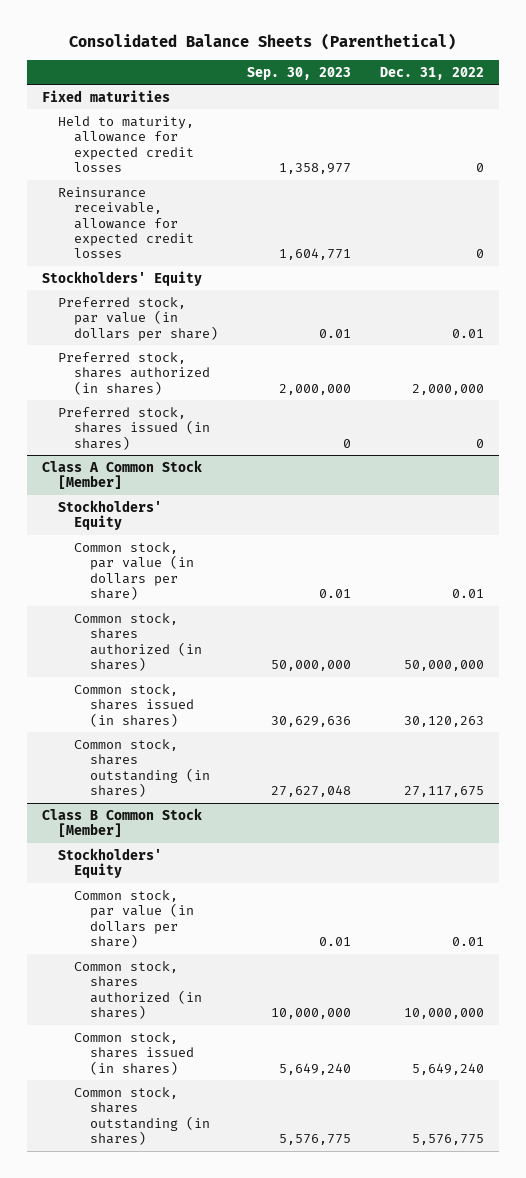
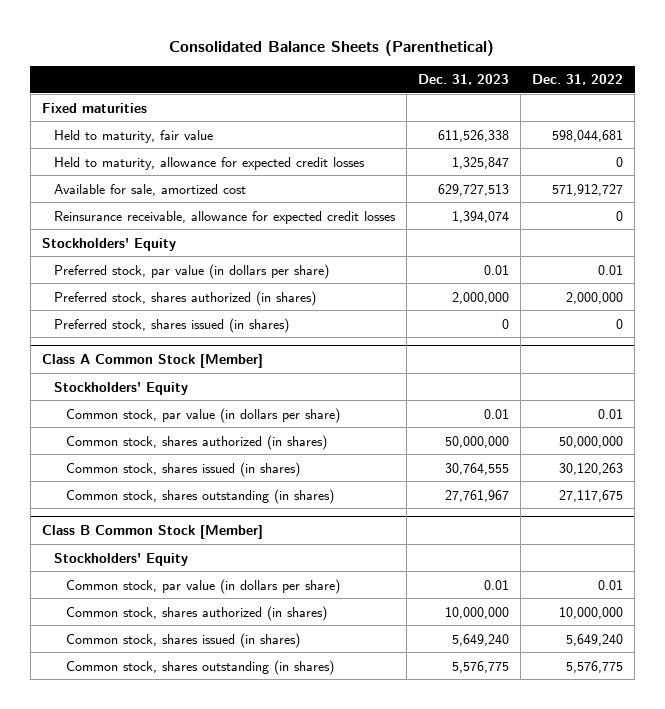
- | Sep. 30, 2023 | Dec. 31, 2022
+ | Dec. 31, 2023 | Dec. 31, 2022
+ Held to maturity, fair value | 611,526,338 | 598,044,681
+ Available for sale, amortized cost | 629,727,513 | 571,912,727

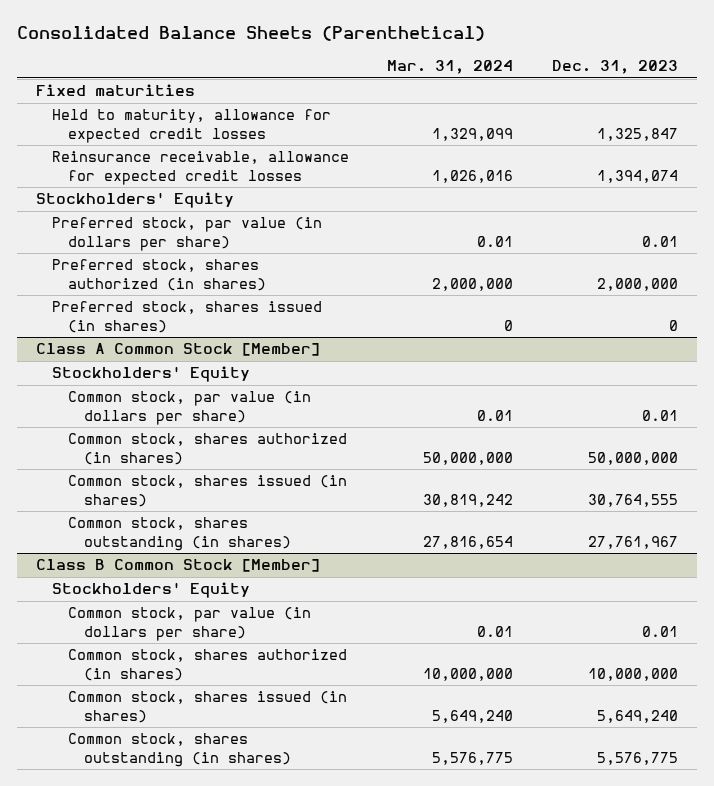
- | Dec. 31, 2023 | Dec. 31, 2022
+ | Mar. 31, 2024 | Dec. 31, 2023
- Held to maturity, fair value | 611,526,338 | 598,044,681
- Available for sale, amortized cost | 629,727,513 | 571,912,727

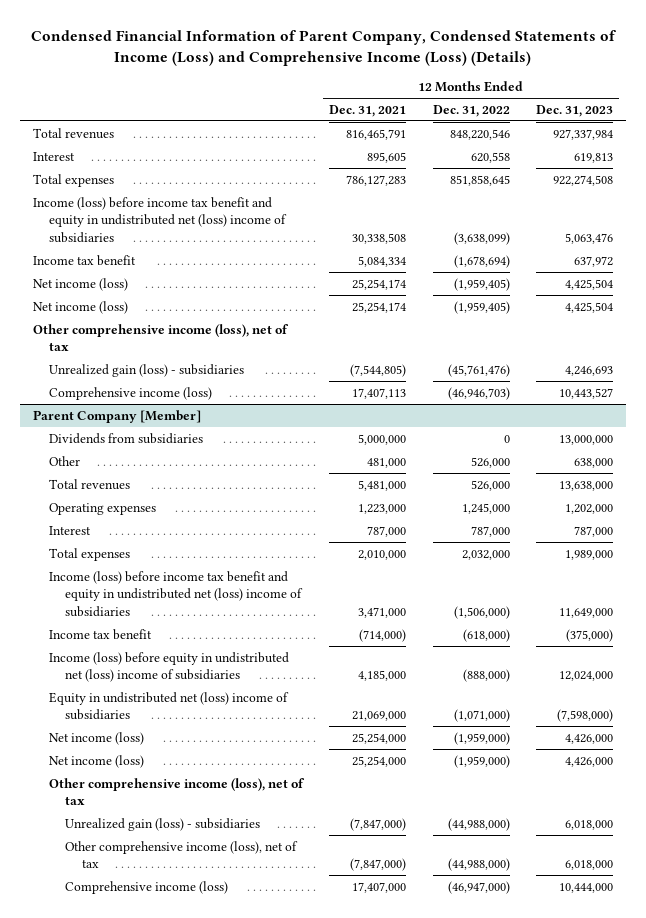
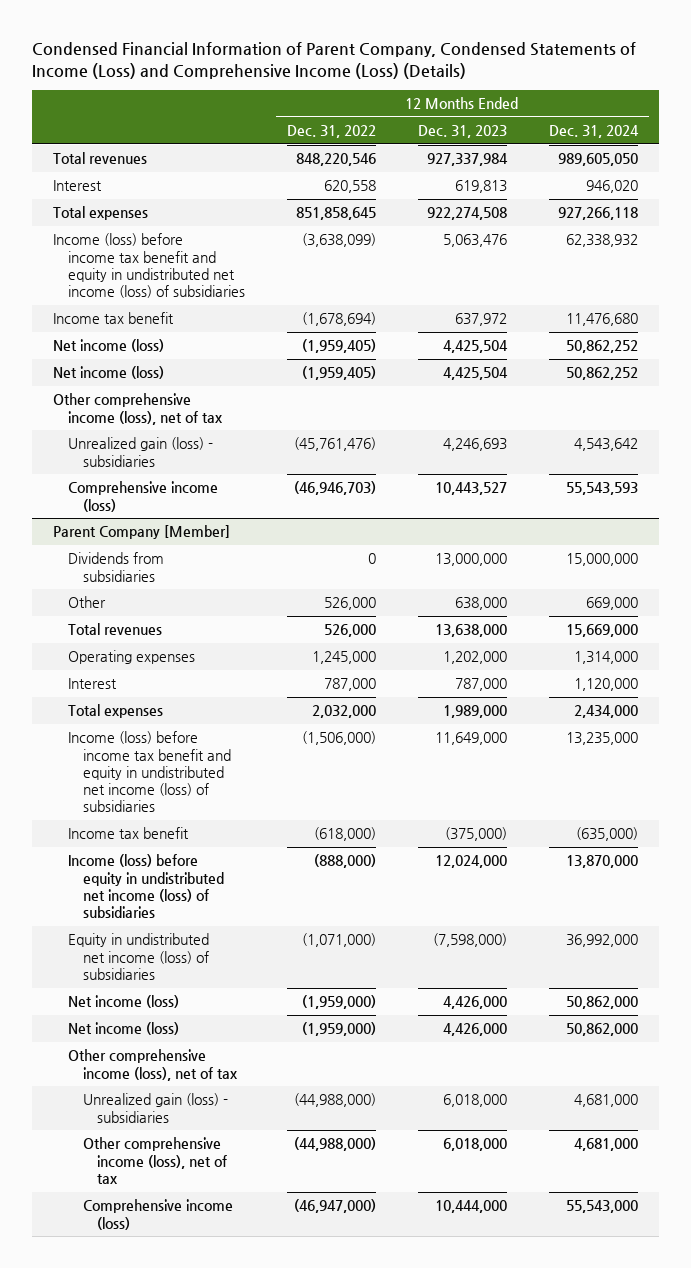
- | 12 Months Ended Dec. 31, 2021 | 12 Months Ended Dec. 31, 2022 | 12 Months Ended Dec. 31, 2023
+ | 12 Months Ended Dec. 31, 2022 | 12 Months Ended Dec. 31, 2023 | 12 Months Ended Dec. 31, 2024
- Income (loss) before income tax benefit and equity in undistributed net (loss) income of subsidiaries | 30,338,508 | (3,638,099) | 5,063,476
+ Income (loss) before income tax benefit and equity in undistributed net income (loss) of subsidiaries | (3,638,099) | 5,063,476 | 62,338,932
@ Parent Company [Member]
- Income (loss) before income tax benefit and equity in undistributed net (loss) income of subsidiaries | 3,471,000 | (1,506,000) | 11,649,000
+ Income (loss) before income tax benefit and equity in undistributed net income (loss) of subsidiaries | (1,506,000) | 11,649,000 | 13,235,000
- Income (loss) before equity in undistributed net (loss) income of subsidiaries | 4,185,000 | (888,000) | 12,024,000
- Equity in undistributed net (loss) income of subsidiaries | 21,069,000 | (1,071,000) | (7,598,000)
+ Income (loss) before equity in undistributed net income (loss) of subsidiaries | (888,000) | 12,024,000 | 13,870,000
+ Equity in undistributed net income (loss) of subsidiaries | (1,071,000) | (7,598,000) | 36,992,000

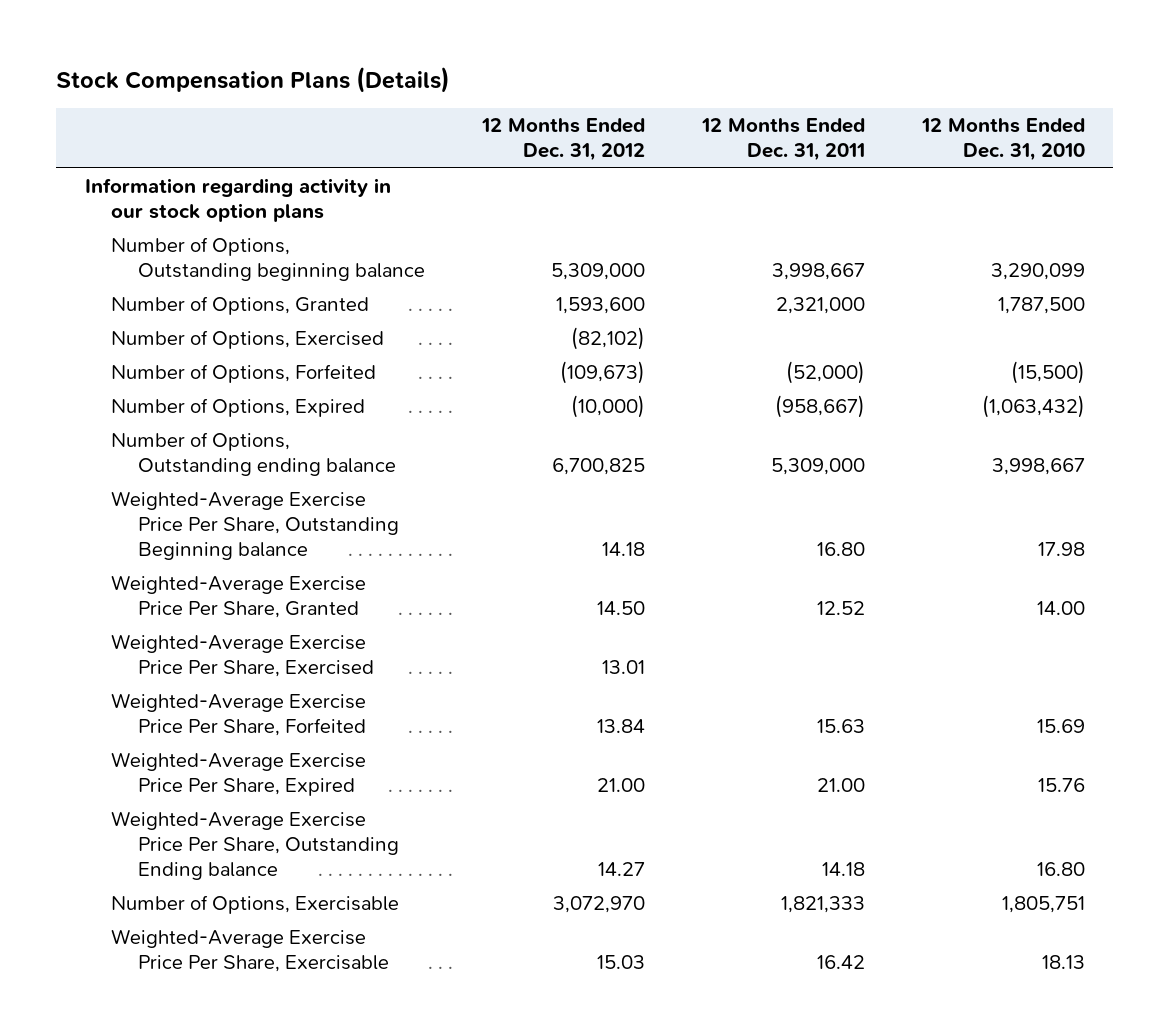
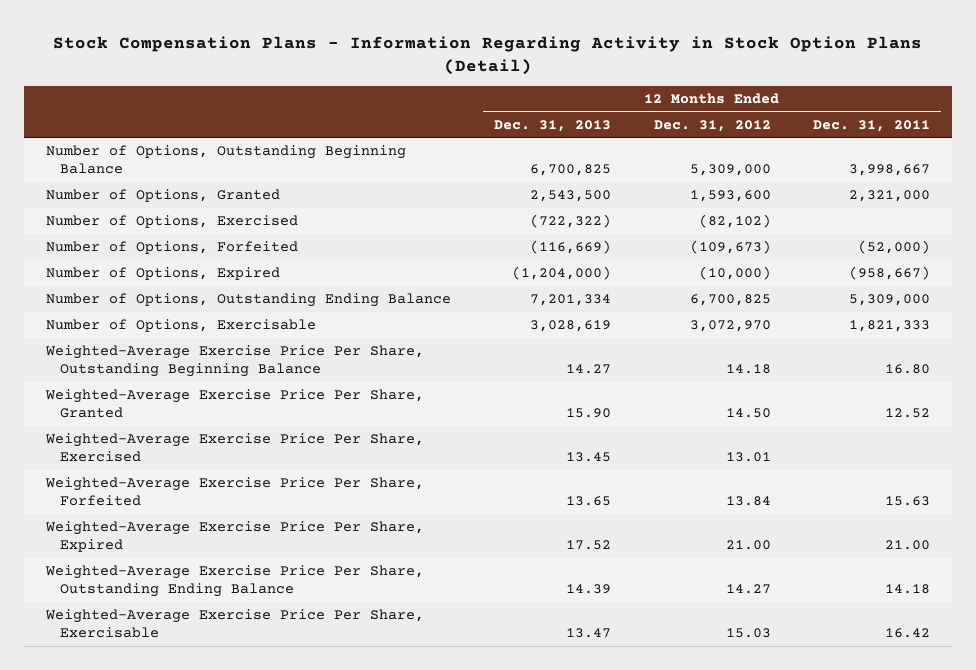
- Stock Compensation Plans (Details)
+ Stock Compensation Plans - Information Regarding Activity in Stock Option Plans (Detail)
- | 12 Months Ended Dec. 31, 2012 | 12 Months Ended Dec. 31, 2011 | 12 Months Ended Dec. 31, 2010
+ | 12 Months Ended Dec. 31, 2013 | 12 Months Ended Dec. 31, 2012 | 12 Months Ended Dec. 31, 2011
- Information regarding activity in our stock option plans
- Number of Options, Outstanding beginning balance | 5,309,000 | 3,998,667 | 3,290,099
+ Number of Options, Outstanding Beginning Balance | 6,700,825 | 5,309,000 | 3,998,667
- Number of Options, Outstanding ending balance | 6,700,825 | 5,309,000 | 3,998,667
- Weighted-Average Exercise Price Per Share, Outstanding Beginning balance | 14.18 | 16.80 | 17.98
+ Number of Options, Outstanding Ending Balance | 7,201,334 | 6,700,825 | 5,309,000
moved up: Number of Options, Exercisable | 3,028,619 | 3,072,970 | 1,821,333
+ Weighted-Average Exercise Price Per Share, Outstanding Beginning Balance | 14.27 | 14.18 | 16.80
- Weighted-Average Exercise Price Per Share, Outstanding Ending balance | 14.27 | 14.18 | 16.80
+ Weighted-Average Exercise Price Per Share, Outstanding Ending Balance | 14.39 | 14.27 | 14.18

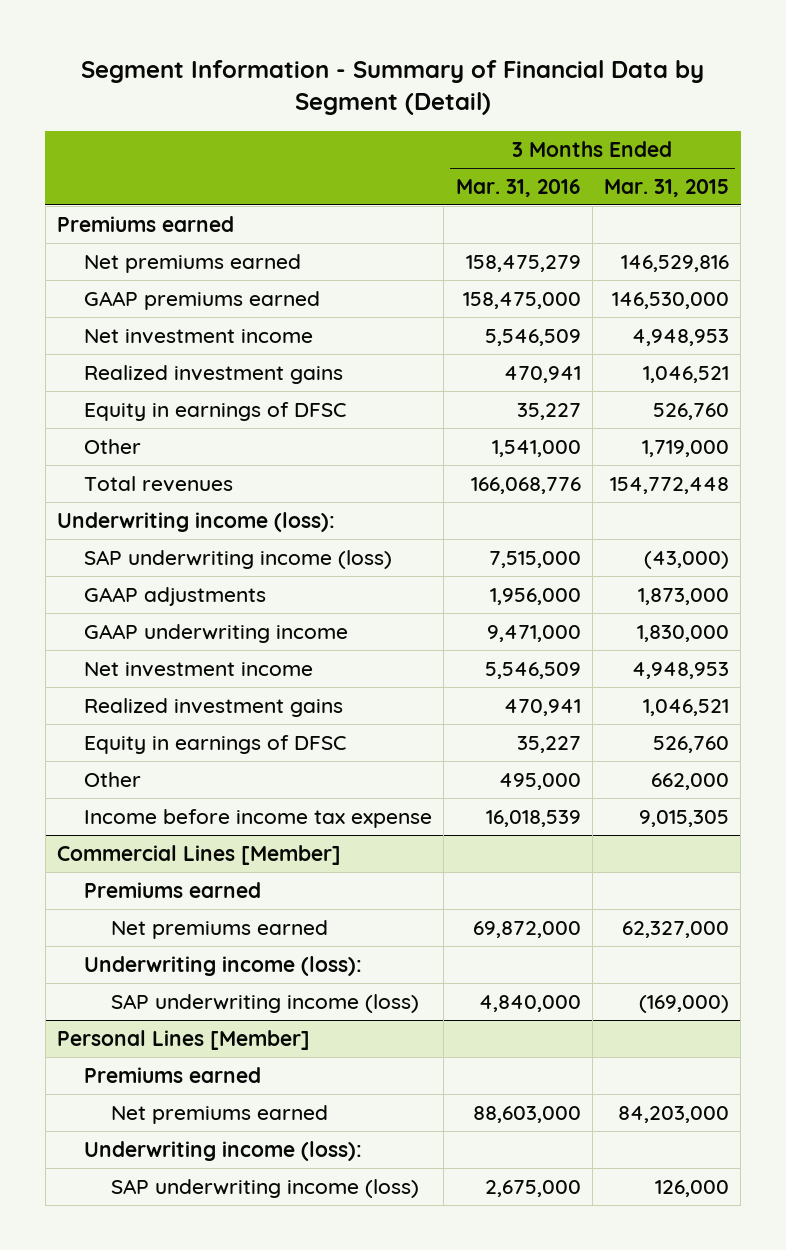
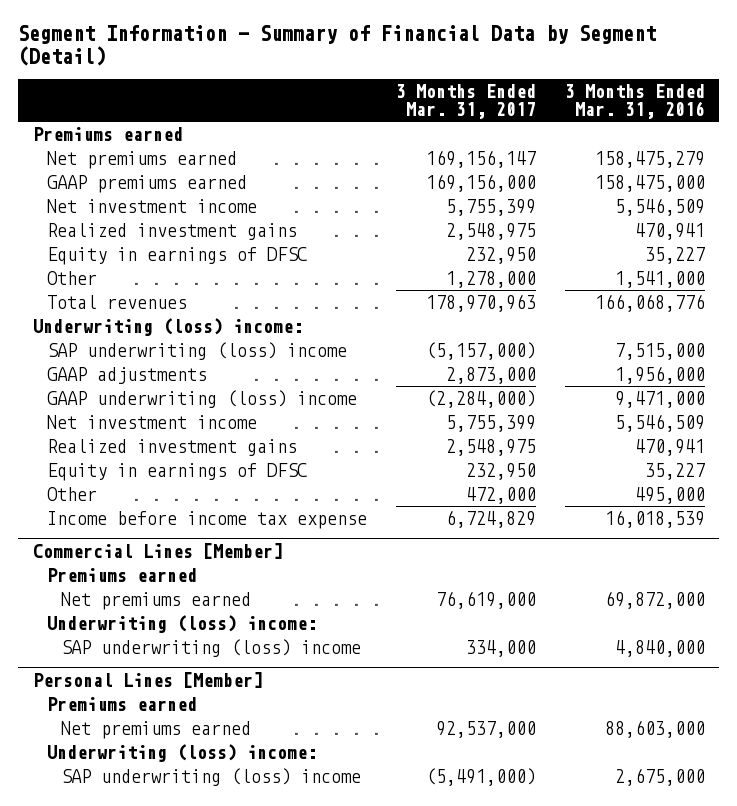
- | 3 Months Ended Mar. 31, 2016 | 3 Months Ended Mar. 31, 2015
+ | 3 Months Ended Mar. 31, 2017 | 3 Months Ended Mar. 31, 2016
- Underwriting income (loss):
- SAP underwriting income (loss) | 7,515,000 | (43,000)
+ Underwriting (loss) income:
+ SAP underwriting (loss) income | (5,157,000) | 7,515,000
- GAAP underwriting income | 9,471,000 | 1,830,000
+ GAAP underwriting (loss) income | (2,284,000) | 9,471,000
@ Commercial Lines [Member]
- Underwriting income (loss):
- SAP underwriting income (loss) | 4,840,000 | (169,000)
+ Underwriting (loss) income:
+ SAP underwriting (loss) income | 334,000 | 4,840,000
@ Personal Lines [Member]
- Underwriting income (loss):
- SAP underwriting income (loss) | 2,675,000 | 126,000
+ Underwriting (loss) income:
+ SAP underwriting (loss) income | (5,491,000) | 2,675,000

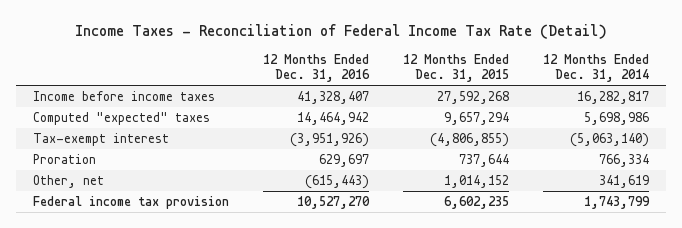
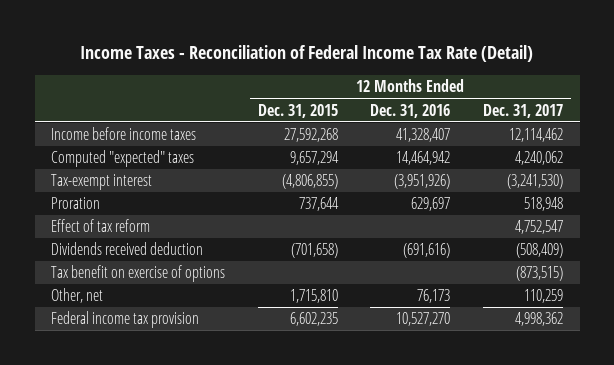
- | 12 Months Ended Dec. 31, 2016 | 12 Months Ended Dec. 31, 2015 | 12 Months Ended Dec. 31, 2014
+ | 12 Months Ended Dec. 31, 2015 | 12 Months Ended Dec. 31, 2016 | 12 Months Ended Dec. 31, 2017
- Other, net | (615,443) | 1,014,152 | 341,619
+ Effect of tax reform | | | 4,752,547
+ Dividends received deduction | (701,658) | (691,616) | (508,409)
+ Tax benefit on exercise of options | | | (873,515)
+ Other, net | 1,715,810 | 76,173 | 110,259

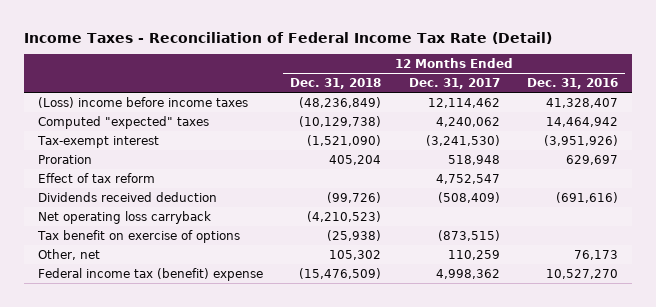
- | 12 Months Ended Dec. 31, 2015 | 12 Months Ended Dec. 31, 2016 | 12 Months Ended Dec. 31, 2017
+ | 12 Months Ended Dec. 31, 2018 | 12 Months Ended Dec. 31, 2017 | 12 Months Ended Dec. 31, 2016
- Income before income taxes | 27,592,268 | 41,328,407 | 12,114,462
+ (Loss) income before income taxes | (48,236,849) | 12,114,462 | 41,328,407
+ Net operating loss carryback | (4,210,523) | |
- Federal income tax provision | 6,602,235 | 10,527,270 | 4,998,362
+ Federal income tax (benefit) expense | (15,476,509) | 4,998,362 | 10,527,270

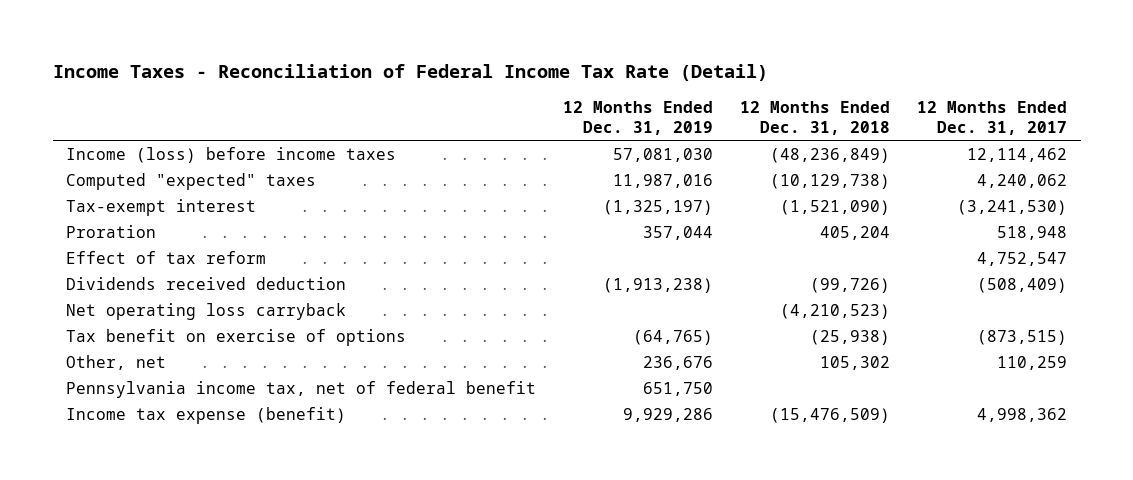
- | 12 Months Ended Dec. 31, 2018 | 12 Months Ended Dec. 31, 2017 | 12 Months Ended Dec. 31, 2016
+ | 12 Months Ended Dec. 31, 2019 | 12 Months Ended Dec. 31, 2018 | 12 Months Ended Dec. 31, 2017
- (Loss) income before income taxes | (48,236,849) | 12,114,462 | 41,328,407
+ Income (loss) before income taxes | 57,081,030 | (48,236,849) | 12,114,462
- Federal income tax (benefit) expense | (15,476,509) | 4,998,362 | 10,527,270
+ Pennsylvania income tax, net of federal benefit | 651,750 | |
+ Income tax expense (benefit) | 9,929,286 | (15,476,509) | 4,998,362

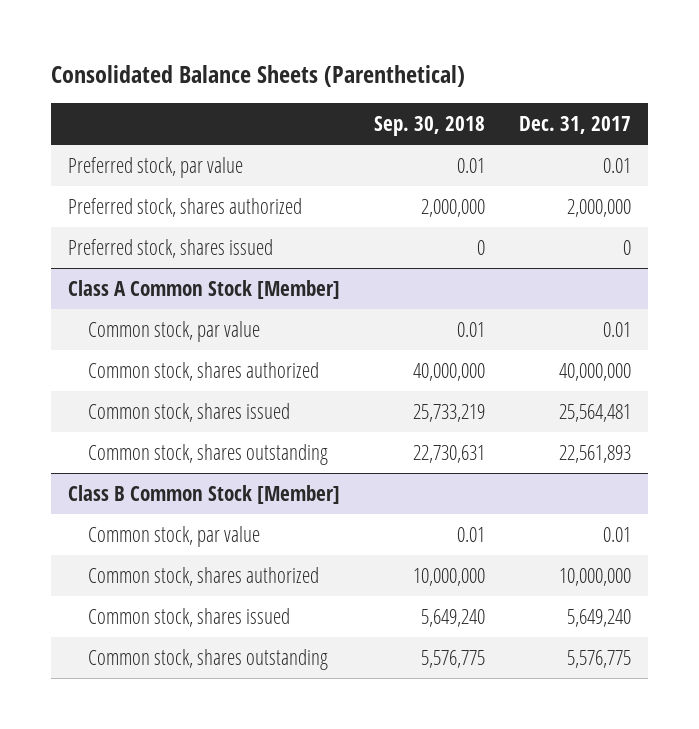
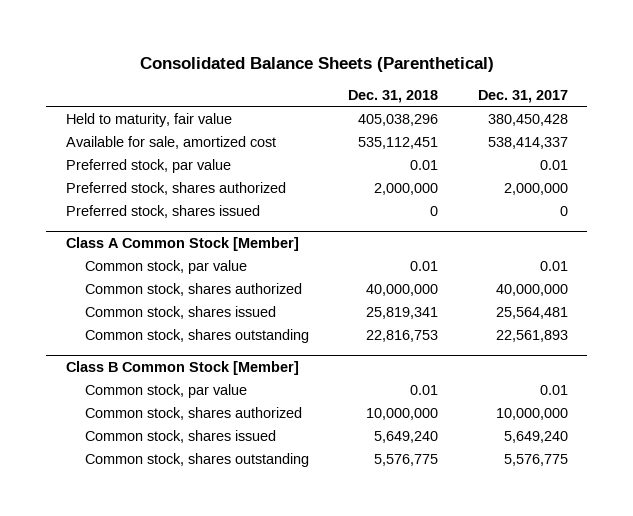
- | Sep. 30, 2018 | Dec. 31, 2017
+ | Dec. 31, 2018 | Dec. 31, 2017
+ Held to maturity, fair value | 405,038,296 | 380,450,428
+ Available for sale, amortized cost | 535,112,451 | 538,414,337

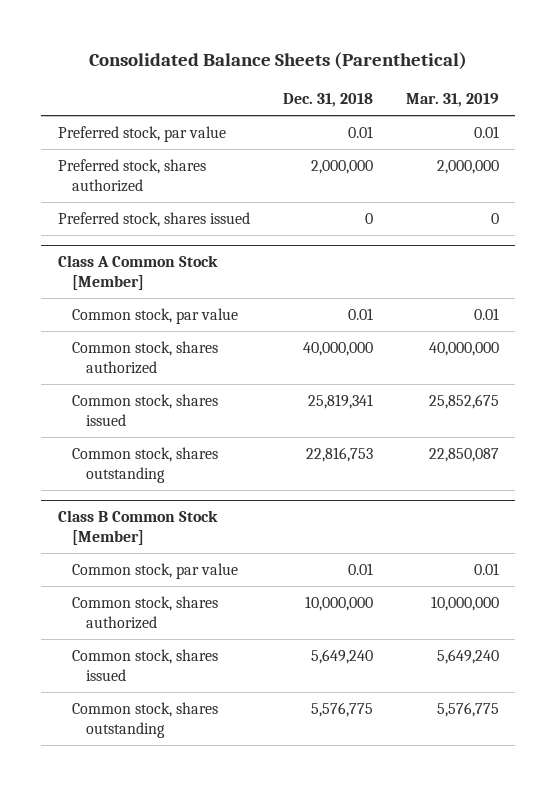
- | Dec. 31, 2018 | Dec. 31, 2017
+ | Dec. 31, 2018 | Mar. 31, 2019
- Held to maturity, fair value | 405,038,296 | 380,450,428
- Available for sale, amortized cost | 535,112,451 | 538,414,337

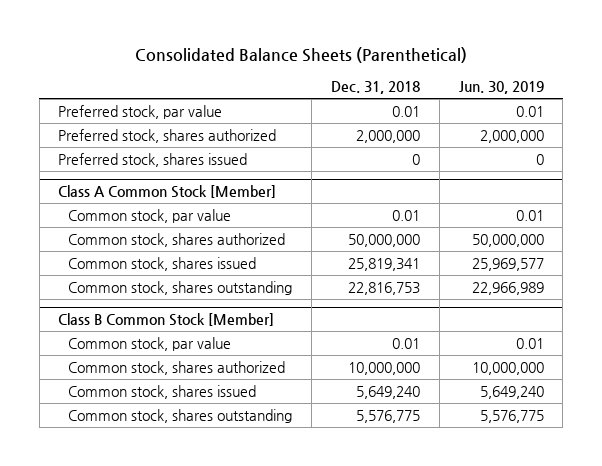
- | Dec. 31, 2018 | Mar. 31, 2019
+ | Dec. 31, 2018 | Jun. 30, 2019
@ Class A Common Stock [Member]
- Common stock, shares authorized | 40,000,000 | 40,000,000
+ Common stock, shares authorized | 50,000,000 | 50,000,000

